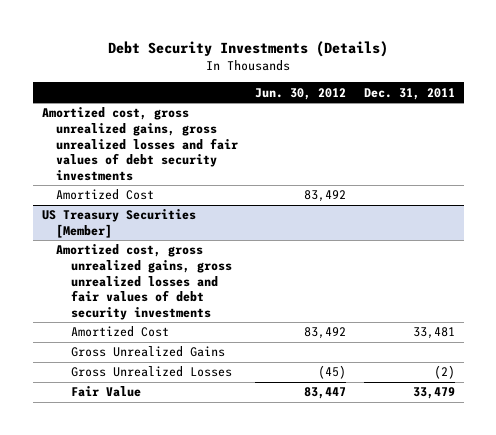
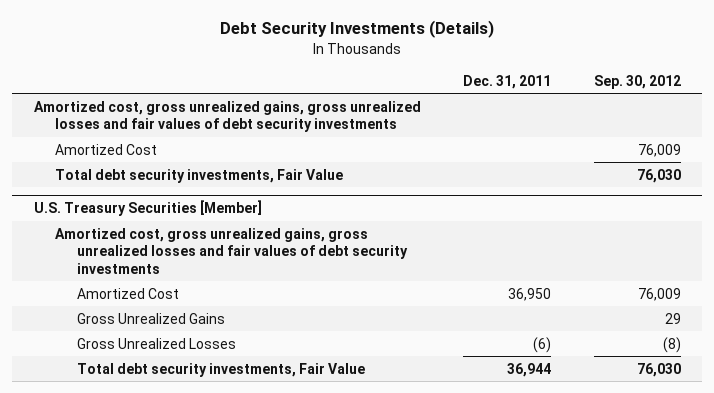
- | Jun. 30, 2012 | Dec. 31, 2011
+ | Dec. 31, 2011 | Sep. 30, 2012
- US Treasury Securities [Member]
+ Total debt security investments, Fair Value | | 76,030
+ U.S. Treasury Securities [Member]
- Amortized Cost | 83,492 | 33,481
+ Amortized Cost | 36,950 | 76,009
- Gross Unrealized Losses | (45) | (2)
- Fair Value | 83,447 | 33,479
+ Gross Unrealized Losses | (6) | (8)
+ Total debt security investments, Fair Value | 36,944 | 76,030

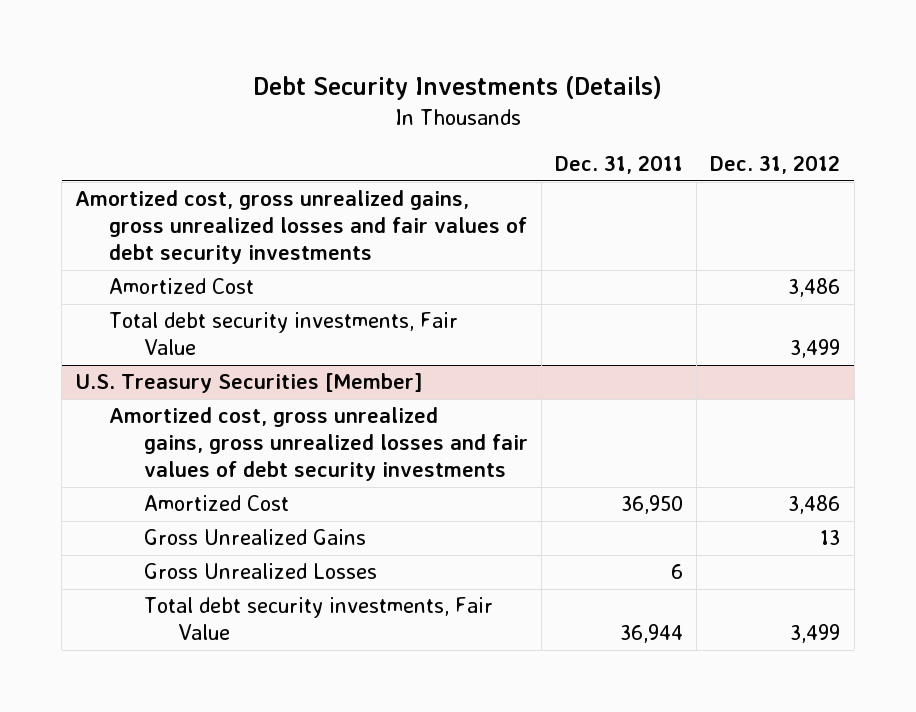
- | Dec. 31, 2011 | Sep. 30, 2012
+ | Dec. 31, 2011 | Dec. 31, 2012
@ U.S. Treasury Securities [Member]
- Gross Unrealized Losses | (6) | (8)
+ Gross Unrealized Losses | 6 |

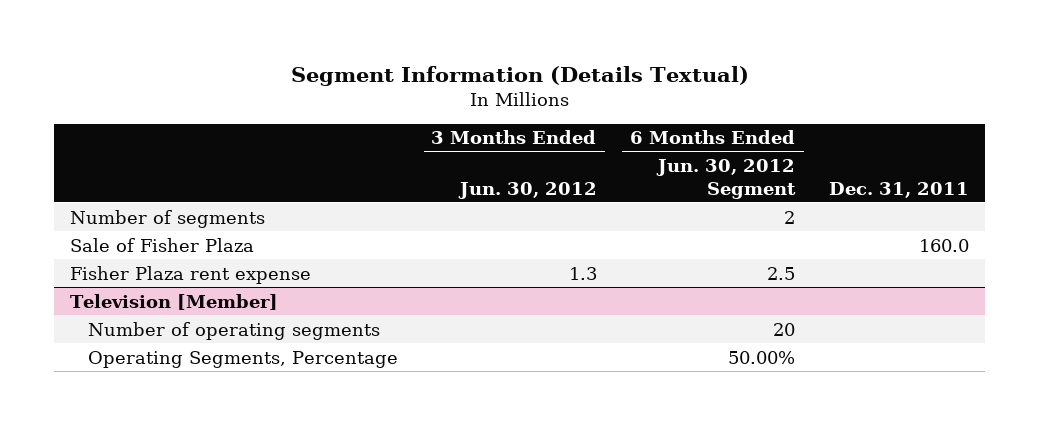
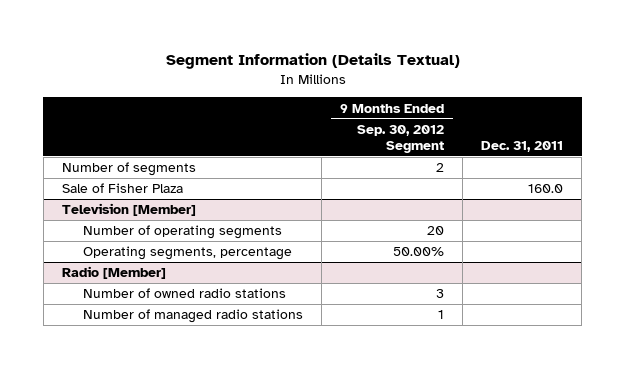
- | 3 Months Ended Jun. 30, 2012 | 6 Months Ended Jun. 30, 2012 Segment | Dec. 31, 2011
+ | 9 Months Ended Sep. 30, 2012 Segment | Dec. 31, 2011
- Fisher Plaza rent expense | 1.3 | 2.5 |
@ Television [Member]
- Operating Segments, Percentage | | 50.00% |
+ Operating segments, percentage | 50.00% |
+ Radio [Member]
+ Number of owned radio stations | 3 |
+ Number of managed radio stations | 1 |

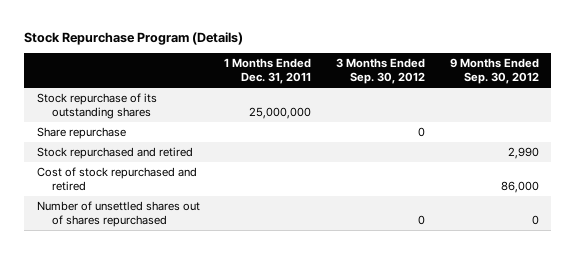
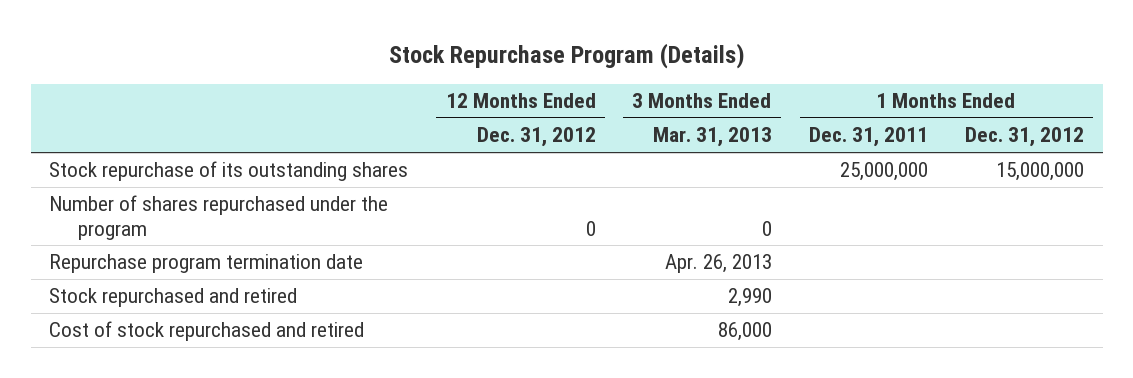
- | 1 Months Ended Dec. 31, 2011 | 3 Months Ended Sep. 30, 2012 | 9 Months Ended Sep. 30, 2012
+ | 12 Months Ended Dec. 31, 2012 | 3 Months Ended Mar. 31, 2013 | 1 Months Ended Dec. 31, 2011 | 1 Months Ended Dec. 31, 2012
- Share repurchase | | 0 |
+ Number of shares repurchased under the program | 0 | 0 | |
+ Repurchase program termination date | | Apr. 26, 2013 | |
- Number of unsettled shares out of shares repurchased | | 0 | 0

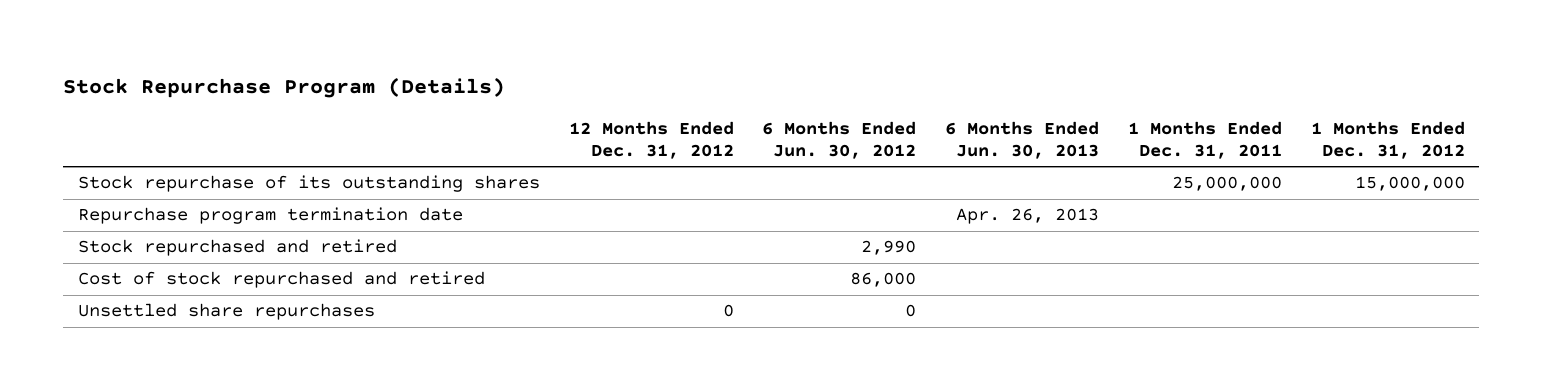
- | 12 Months Ended Dec. 31, 2012 | 3 Months Ended Mar. 31, 2013 | 1 Months Ended Dec. 31, 2011 | 1 Months Ended Dec. 31, 2012
+ | 12 Months Ended Dec. 31, 2012 | 6 Months Ended Jun. 30, 2012 | 6 Months Ended Jun. 30, 2013 | 1 Months Ended Dec. 31, 2011 | 1 Months Ended Dec. 31, 2012
- Number of shares repurchased under the program | 0 | 0 | |
+ Unsettled share repurchases | 0 | 0 | | |

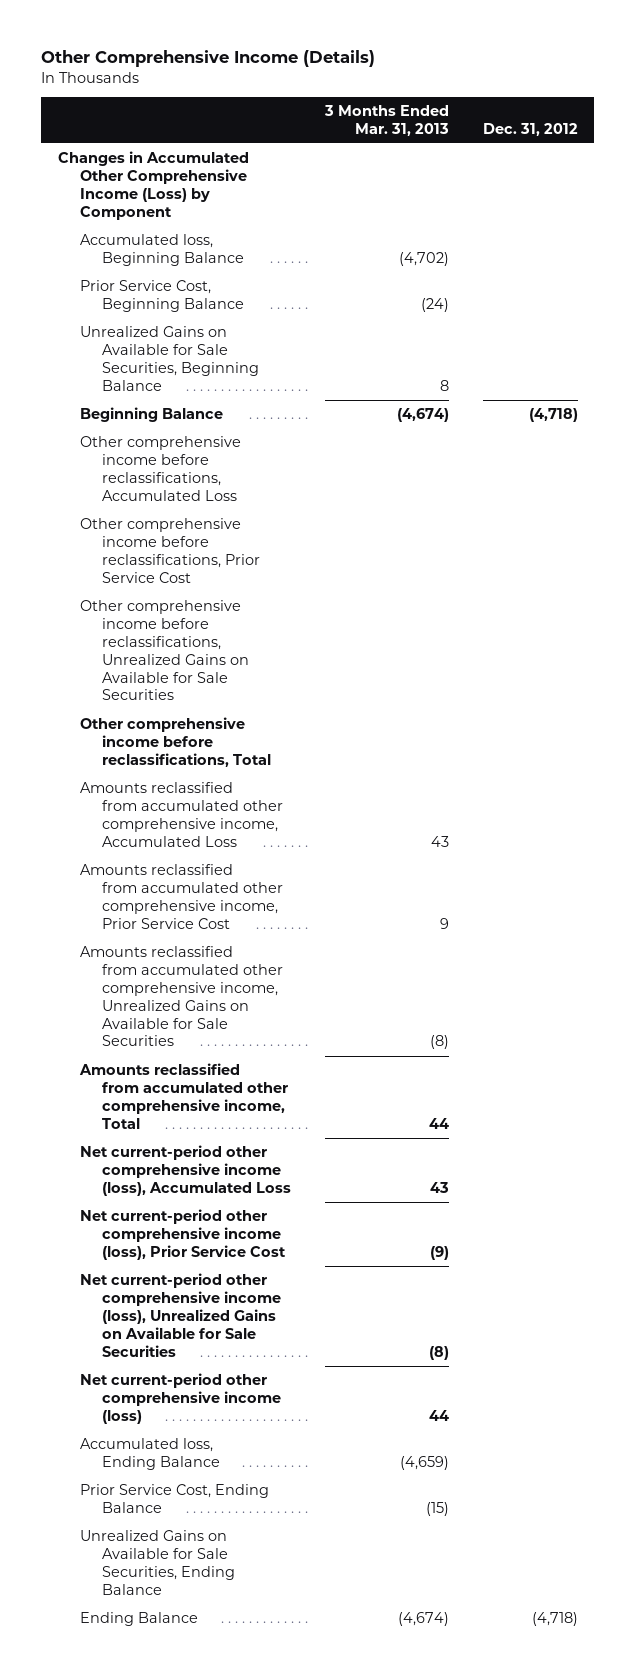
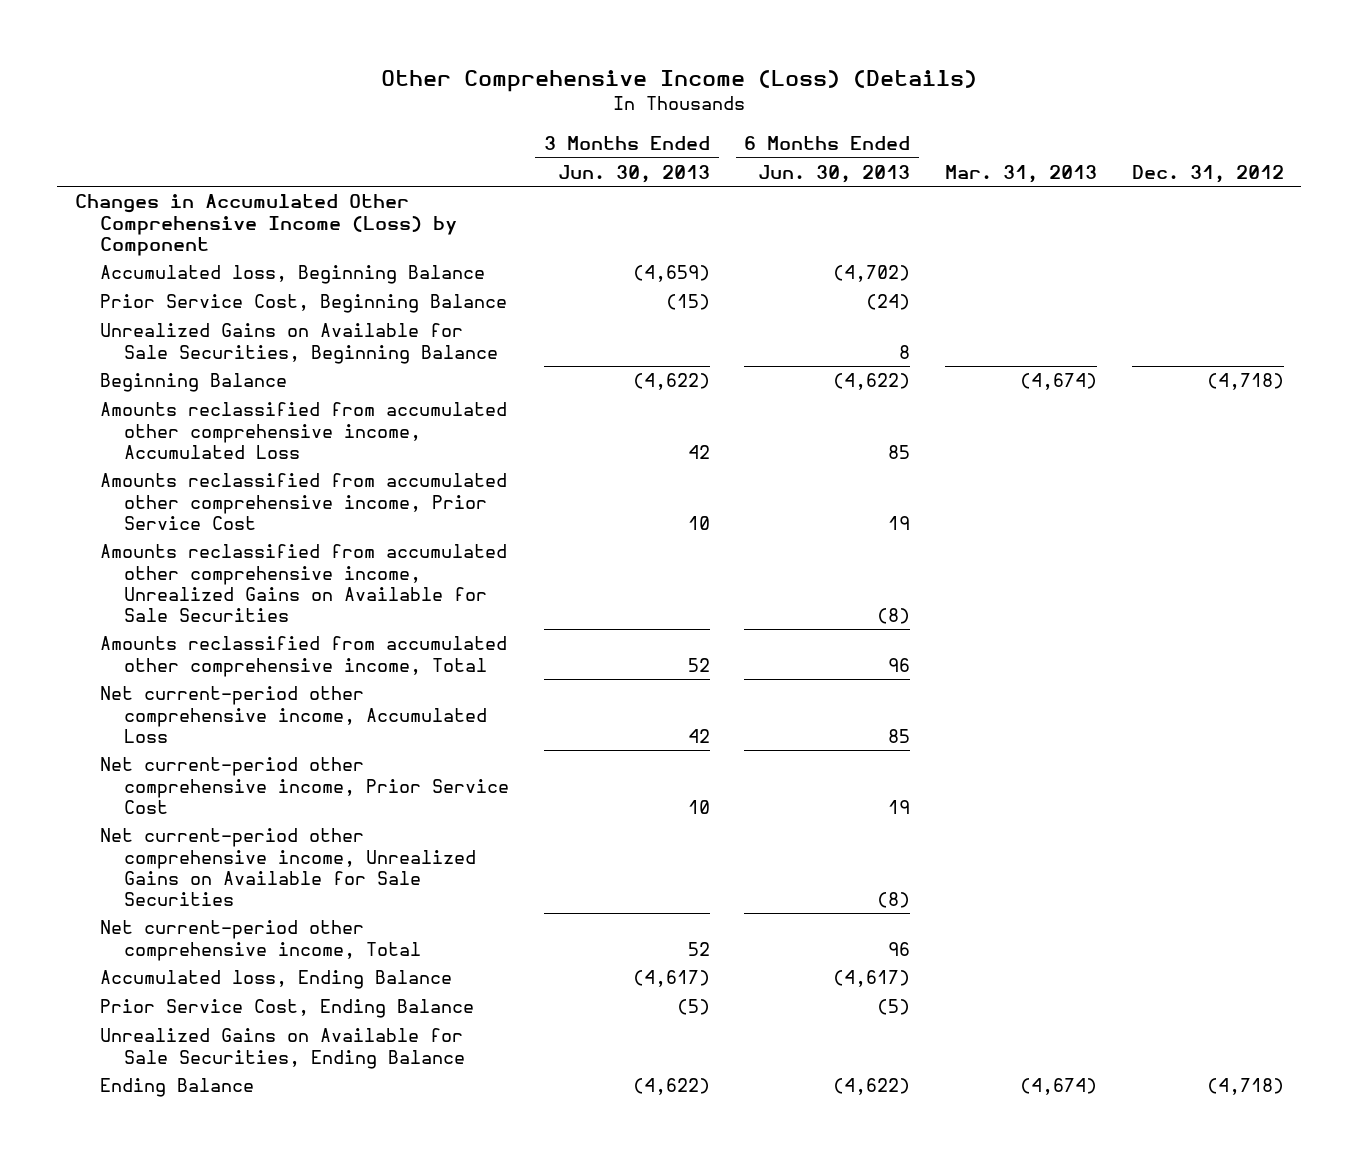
- Other Comprehensive Income (Details)
+ Other Comprehensive Income (Loss) (Details)
- | 3 Months Ended Mar. 31, 2013 | Dec. 31, 2012
+ | 3 Months Ended Jun. 30, 2013 | 6 Months Ended Jun. 30, 2013 | Mar. 31, 2013 | Dec. 31, 2012
- Other comprehensive income before reclassifications, Accumulated Loss
- Other comprehensive income before reclassifications, Prior Service Cost
- Other comprehensive income before reclassifications, Unrealized Gains on Available for Sale Securities
- Other comprehensive income before reclassifications, Total
- Net current-period other comprehensive income (loss), Accumulated Loss | 43 |
- Net current-period other comprehensive income (loss), Prior Service Cost | (9) |
- Net current-period other comprehensive income (loss), Unrealized Gains on Available for Sale Securities | (8) |
- Net current-period other comprehensive income (loss) | 44 |
+ Net current-period other comprehensive income, Accumulated Loss | 42 | 85 | |
+ Net current-period other comprehensive income, Prior Service Cost | 10 | 19 | |
+ Net current-period other comprehensive income, Unrealized Gains on Available for Sale Securities | | (8) | |
+ Net current-period other comprehensive income, Total | 52 | 96 | |

